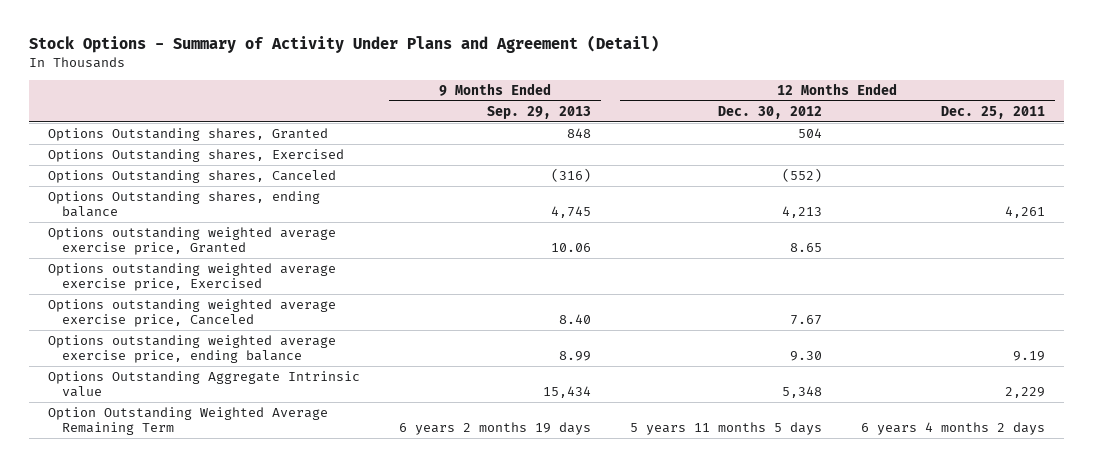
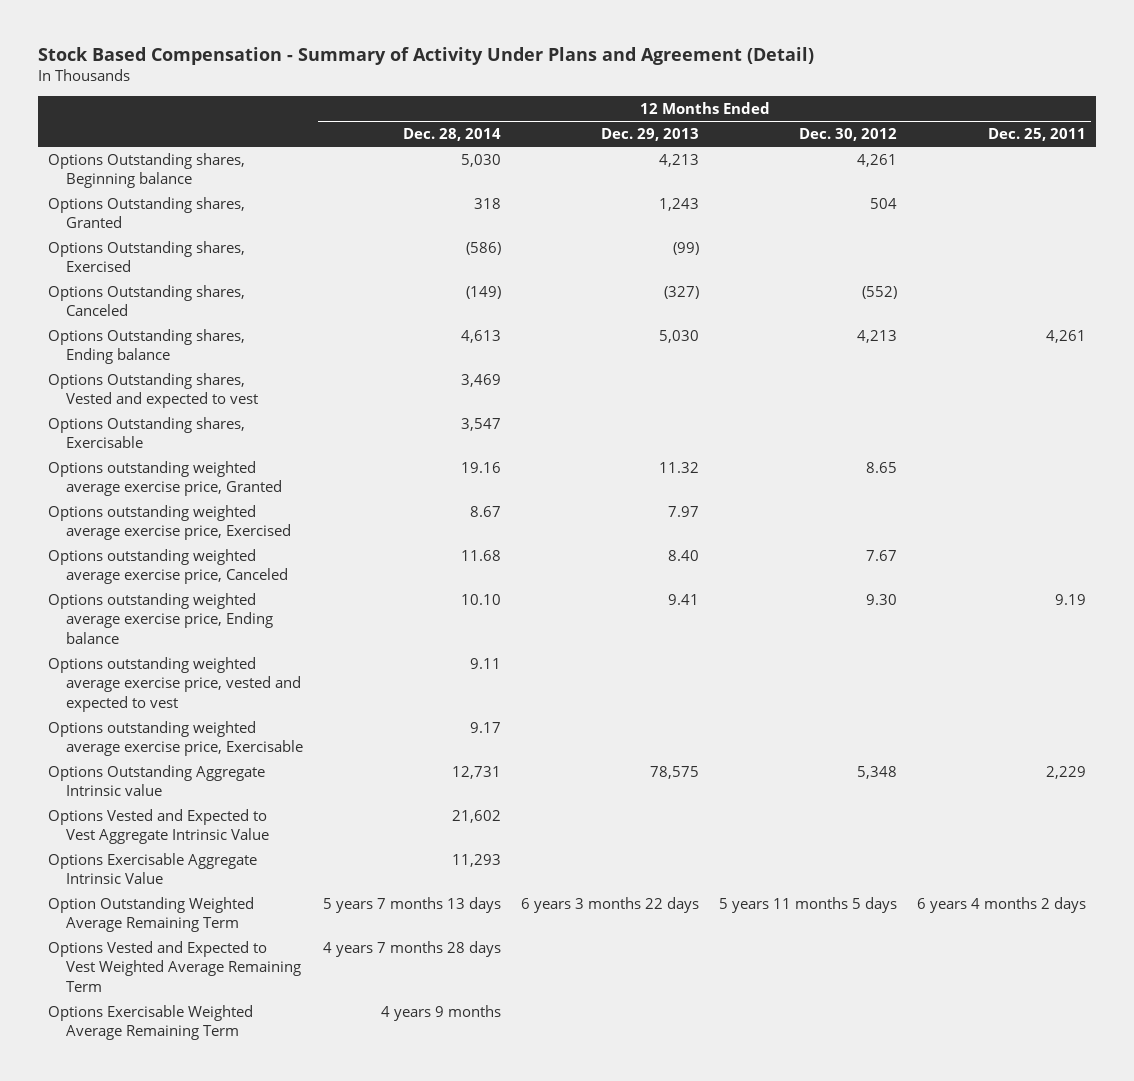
- Stock Options - Summary of Activity Under Plans and Agreement (Detail)
+ Stock Based Compensation - Summary of Activity Under Plans and Agreement (Detail)
- | 9 Months Ended Sep. 29, 2013 | 12 Months Ended Dec. 30, 2012 | 12 Months Ended Dec. 25, 2011
+ | 12 Months Ended Dec. 28, 2014 | 12 Months Ended Dec. 29, 2013 | 12 Months Ended Dec. 30, 2012 | 12 Months Ended Dec. 25, 2011
+ Options Outstanding shares, Beginning balance | 5,030 | 4,213 | 4,261 |
- Options Outstanding shares, ending balance | 4,745 | 4,213 | 4,261
+ Options Outstanding shares, Ending balance | 4,613 | 5,030 | 4,213 | 4,261
+ Options Outstanding shares, Vested and expected to vest | 3,469 | | |
+ Options Outstanding shares, Exercisable | 3,547 | | |
- Options outstanding weighted average exercise price, ending balance | 8.99 | 9.30 | 9.19
+ Options outstanding weighted average exercise price, Ending balance | 10.10 | 9.41 | 9.30 | 9.19
+ Options outstanding weighted average exercise price, vested and expected to vest | 9.11 | | |
+ Options outstanding weighted average exercise price, Exercisable | 9.17 | | |
+ Options Vested and Expected to Vest Aggregate Intrinsic Value | 21,602 | | |
+ Options Exercisable Aggregate Intrinsic Value | 11,293 | | |
+ Options Vested and Expected to Vest Weighted Average Remaining Term | 4 years 7 months 28 days | | |
+ Options Exercisable Weighted Average Remaining Term | 4 years 9 months | | |

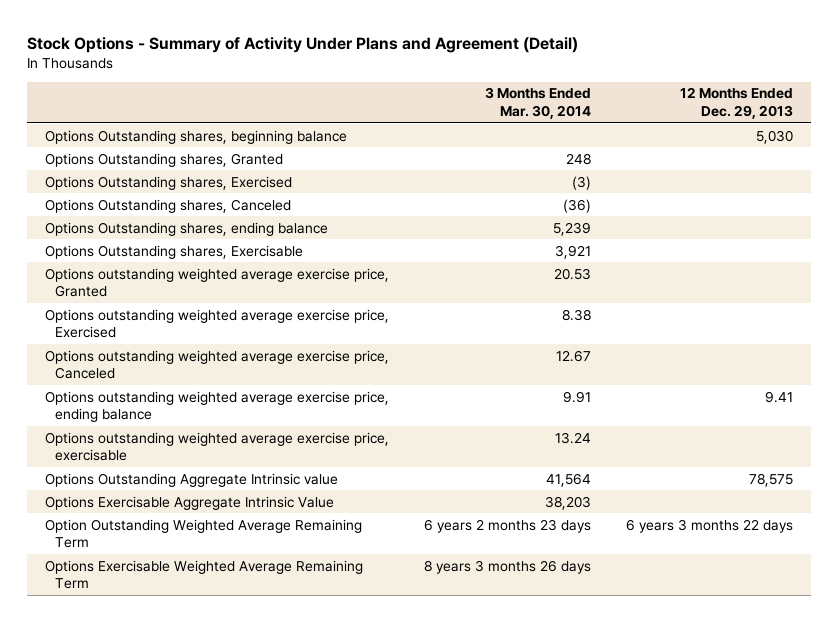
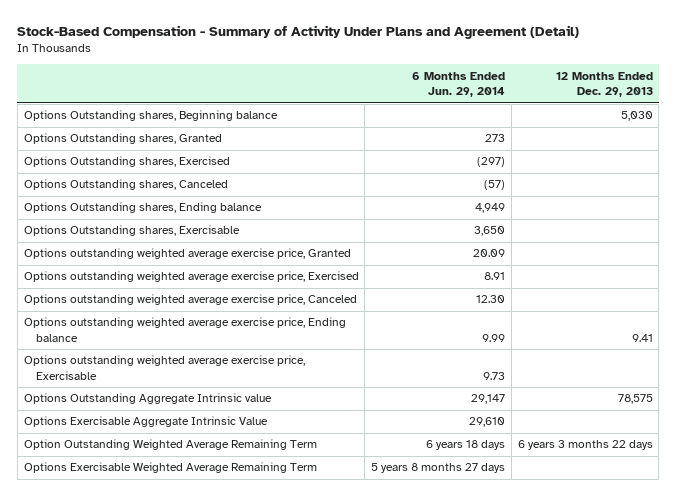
- Stock Options - Summary of Activity Under Plans and Agreement (Detail)
+ Stock-Based Compensation - Summary of Activity Under Plans and Agreement (Detail)
- | 3 Months Ended Mar. 30, 2014 | 12 Months Ended Dec. 29, 2013
+ | 6 Months Ended Jun. 29, 2014 | 12 Months Ended Dec. 29, 2013
- Options Outstanding shares, beginning balance | | 5,030
+ Options Outstanding shares, Beginning balance | | 5,030
- Options Outstanding shares, ending balance | 5,239 |
+ Options Outstanding shares, Ending balance | 4,949 |
- Options outstanding weighted average exercise price, ending balance | 9.91 | 9.41
- Options outstanding weighted average exercise price, exercisable | 13.24 |
+ Options outstanding weighted average exercise price, Ending balance | 9.99 | 9.41
+ Options outstanding weighted average exercise price, Exercisable | 9.73 |

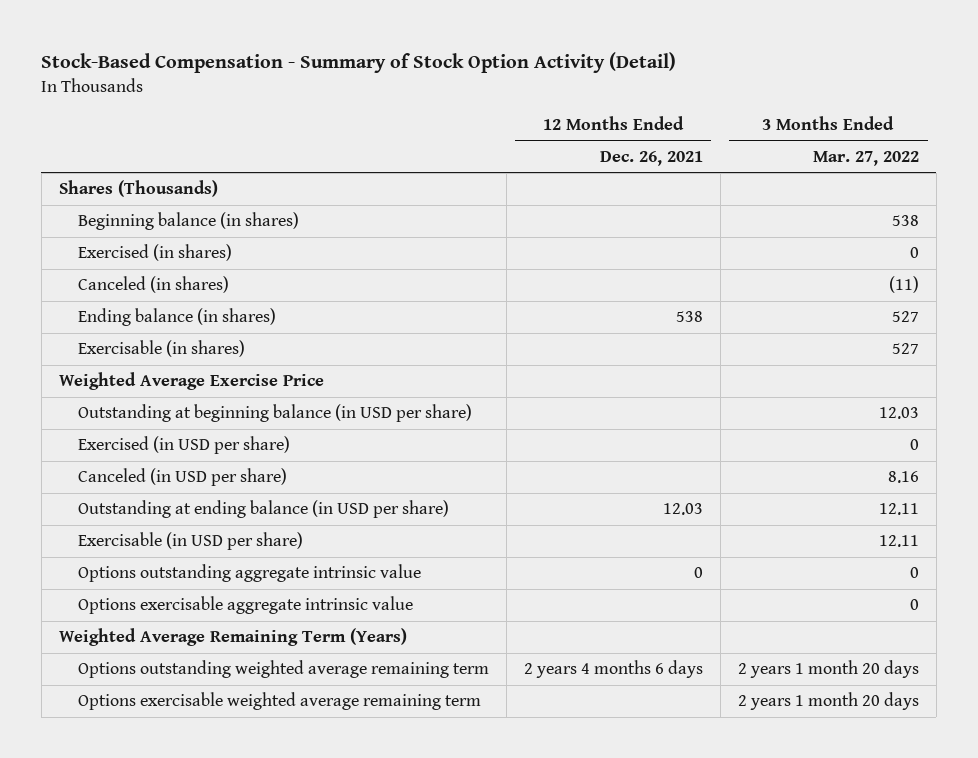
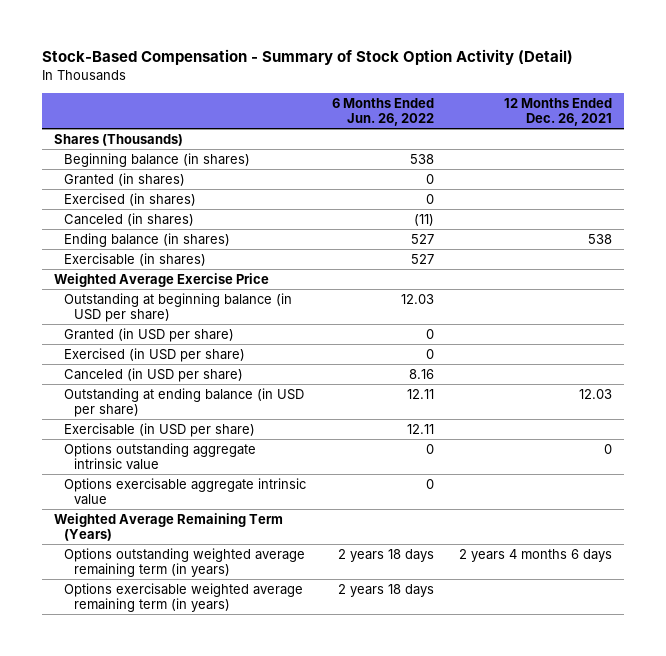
- | 12 Months Ended Dec. 26, 2021 | 3 Months Ended Mar. 27, 2022
+ | 6 Months Ended Jun. 26, 2022 | 12 Months Ended Dec. 26, 2021
+ Granted (in shares) | 0 |
+ Granted (in USD per share) | 0 |
- Options outstanding weighted average remaining term | 2 years 4 months 6 days | 2 years 1 month 20 days
- Options exercisable weighted average remaining term | | 2 years 1 month 20 days
+ Options outstanding weighted average remaining term (in years) | 2 years 18 days | 2 years 4 months 6 days
+ Options exercisable weighted average remaining term (in years) | 2 years 18 days |

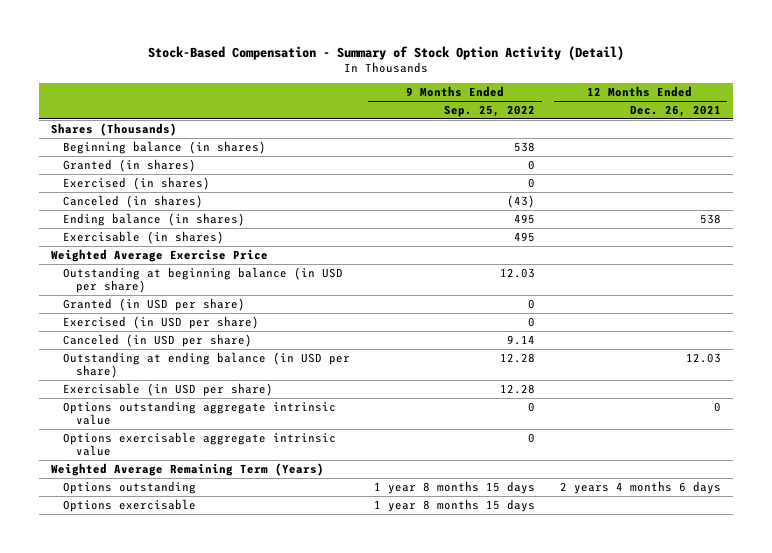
- | 6 Months Ended Jun. 26, 2022 | 12 Months Ended Dec. 26, 2021
+ | 9 Months Ended Sep. 25, 2022 | 12 Months Ended Dec. 26, 2021
- Options outstanding weighted average remaining term (in years) | 2 years 18 days | 2 years 4 months 6 days
- Options exercisable weighted average remaining term (in years) | 2 years 18 days |
+ Options outstanding | 1 year 8 months 15 days | 2 years 4 months 6 days
+ Options exercisable | 1 year 8 months 15 days |

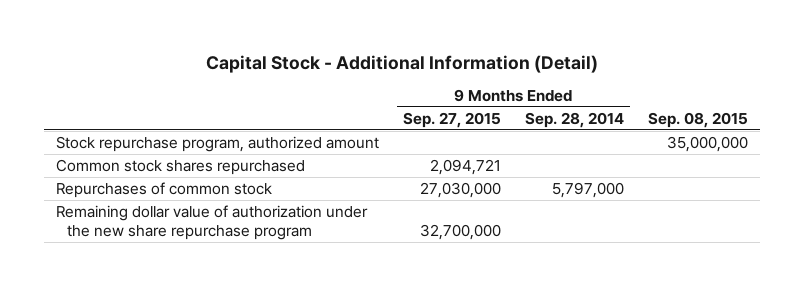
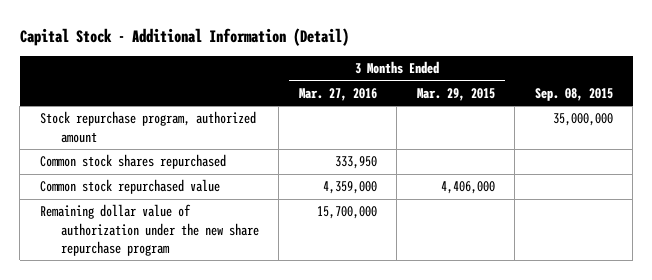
- | 9 Months Ended Sep. 27, 2015 | 9 Months Ended Sep. 28, 2014 | Sep. 08, 2015
+ | 3 Months Ended Mar. 27, 2016 | 3 Months Ended Mar. 29, 2015 | Sep. 08, 2015
- Repurchases of common stock | 27,030,000 | 5,797,000 |
+ Common stock repurchased value | 4,359,000 | 4,406,000 |

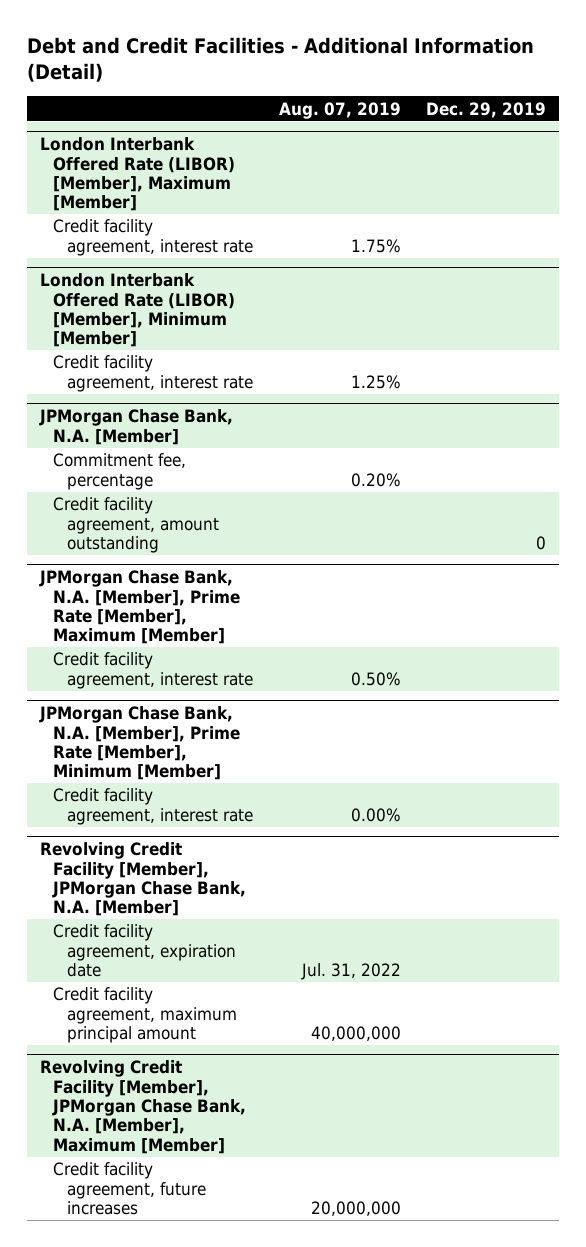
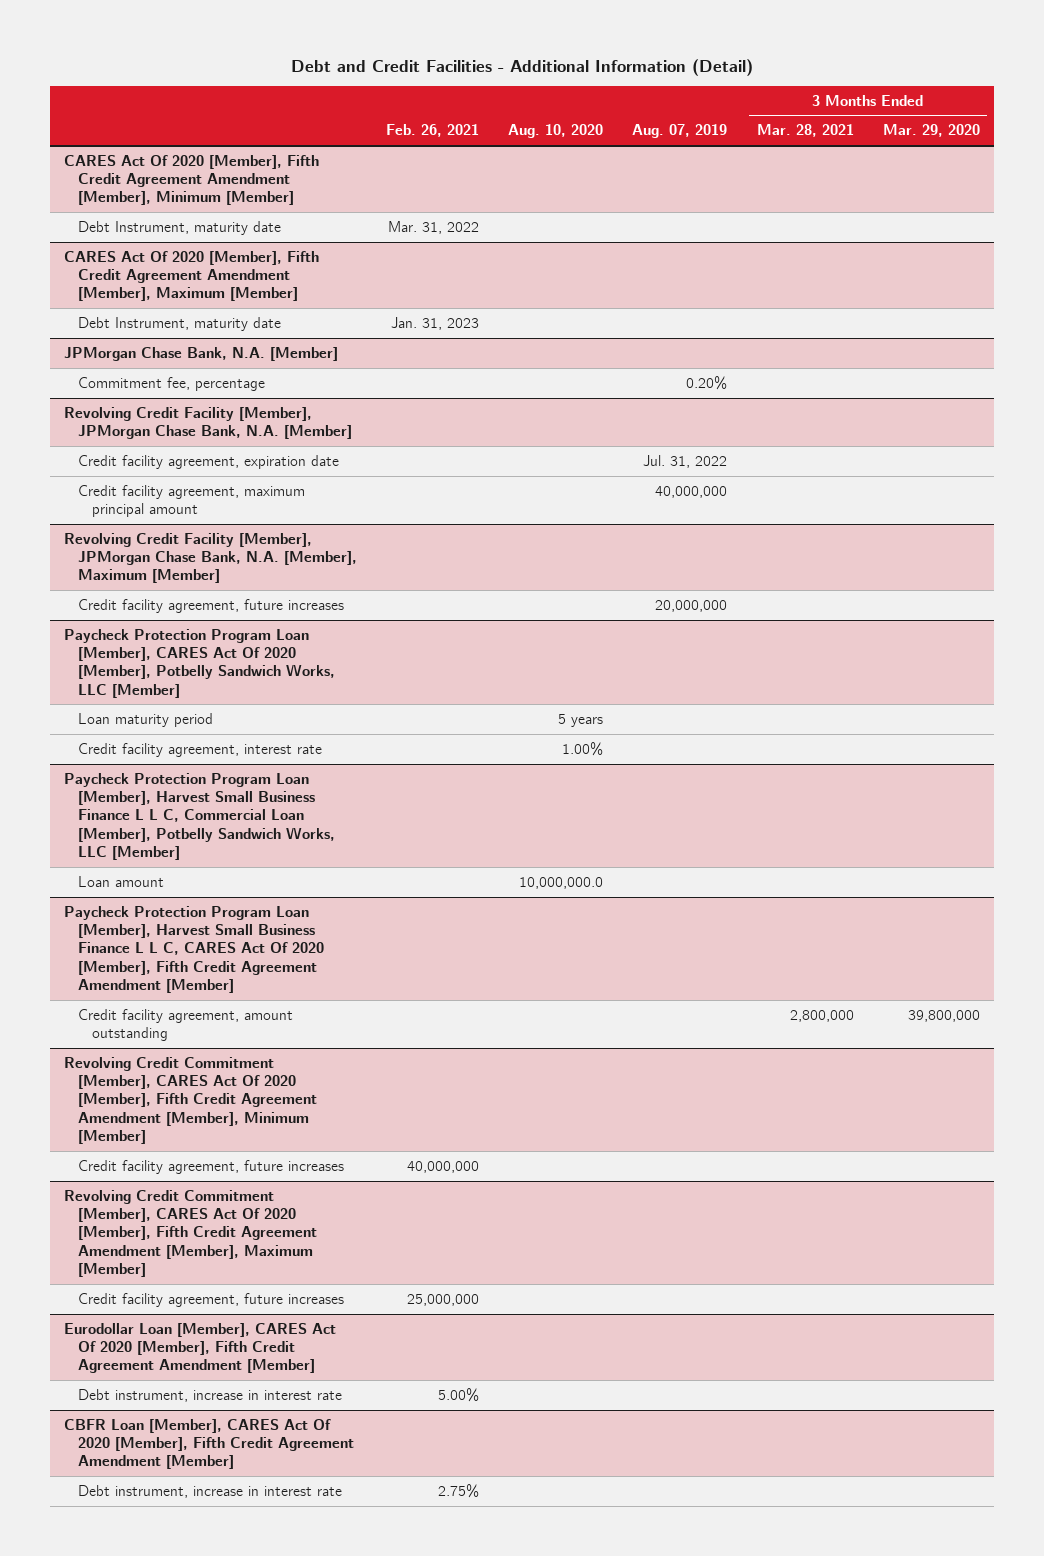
- | Aug. 07, 2019 | Dec. 29, 2019
+ | Feb. 26, 2021 | Aug. 10, 2020 | Aug. 07, 2019 | 3 Months Ended Mar. 28, 2021 | 3 Months Ended Mar. 29, 2020
- London Interbank Offered Rate (LIBOR) [Member], Maximum [Member]
- Credit facility agreement, interest rate | 1.75% |
- London Interbank Offered Rate (LIBOR) [Member], Minimum [Member]
- Credit facility agreement, interest rate | 1.25% |
+ CARES Act Of 2020 [Member], Fifth Credit Agreement Amendment [Member], Minimum [Member]
+ Debt Instrument, maturity date | Mar. 31, 2022 | | | |
+ CARES Act Of 2020 [Member], Fifth Credit Agreement Amendment [Member], Maximum [Member]
+ Debt Instrument, maturity date | Jan. 31, 2023 | | | |
@ JPMorgan Chase Bank, N.A. [Member]
- Credit facility agreement, amount outstanding | | 0
- JPMorgan Chase Bank, N.A. [Member], Prime Rate [Member], Maximum [Member]
- Credit facility agreement, interest rate | 0.50% |
- JPMorgan Chase Bank, N.A. [Member], Prime Rate [Member], Minimum [Member]
- Credit facility agreement, interest rate | 0.00% |
+ Paycheck Protection Program Loan [Member], CARES Act Of 2020 [Member], Potbelly Sandwich Works, LLC [Member]
+ Loan maturity period | | 5 years | | |
+ Credit facility agreement, interest rate | | 1.00% | | |
+ Paycheck Protection Program Loan [Member], Harvest Small Business Finance L L C, Commercial Loan [Member], Potbelly Sandwich Works, LLC [Member]
+ Loan amount | | 10,000,000.0 | | |
+ Paycheck Protection Program Loan [Member], Harvest Small Business Finance L L C, CARES Act Of 2020 [Member], Fifth Credit Agreement Amendment [Member]
+ Credit facility agreement, amount outstanding | | | | 2,800,000 | 39,800,000
+ Revolving Credit Commitment [Member], CARES Act Of 2020 [Member], Fifth Credit Agreement Amendment [Member], Minimum [Member]
+ Credit facility agreement, future increases | 40,000,000 | | | |
+ Revolving Credit Commitment [Member], CARES Act Of 2020 [Member], Fifth Credit Agreement Amendment [Member], Maximum [Member]
+ Credit facility agreement, future increases | 25,000,000 | | | |
+ Eurodollar Loan [Member], CARES Act Of 2020 [Member], Fifth Credit Agreement Amendment [Member]
+ Debt instrument, increase in interest rate | 5.00% | | | |
+ CBFR Loan [Member], CARES Act Of 2020 [Member], Fifth Credit Agreement Amendment [Member]
+ Debt instrument, increase in interest rate | 2.75% | | | |

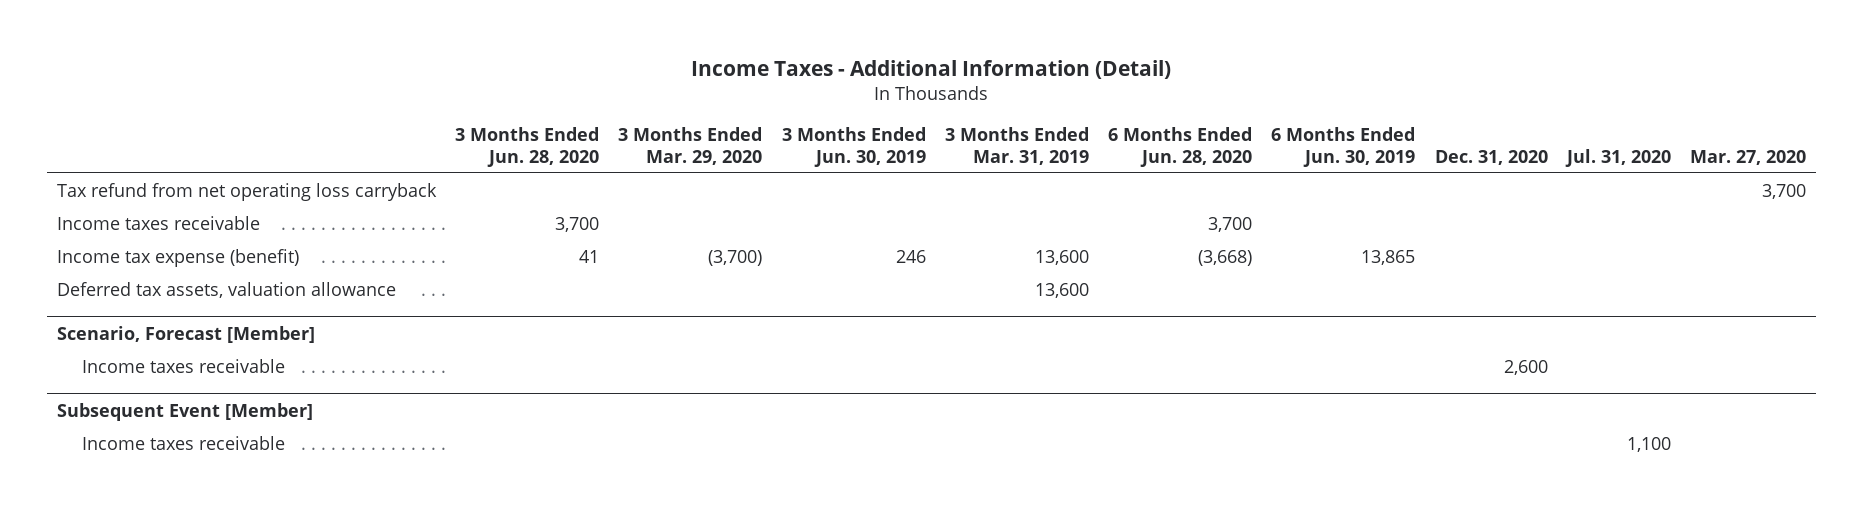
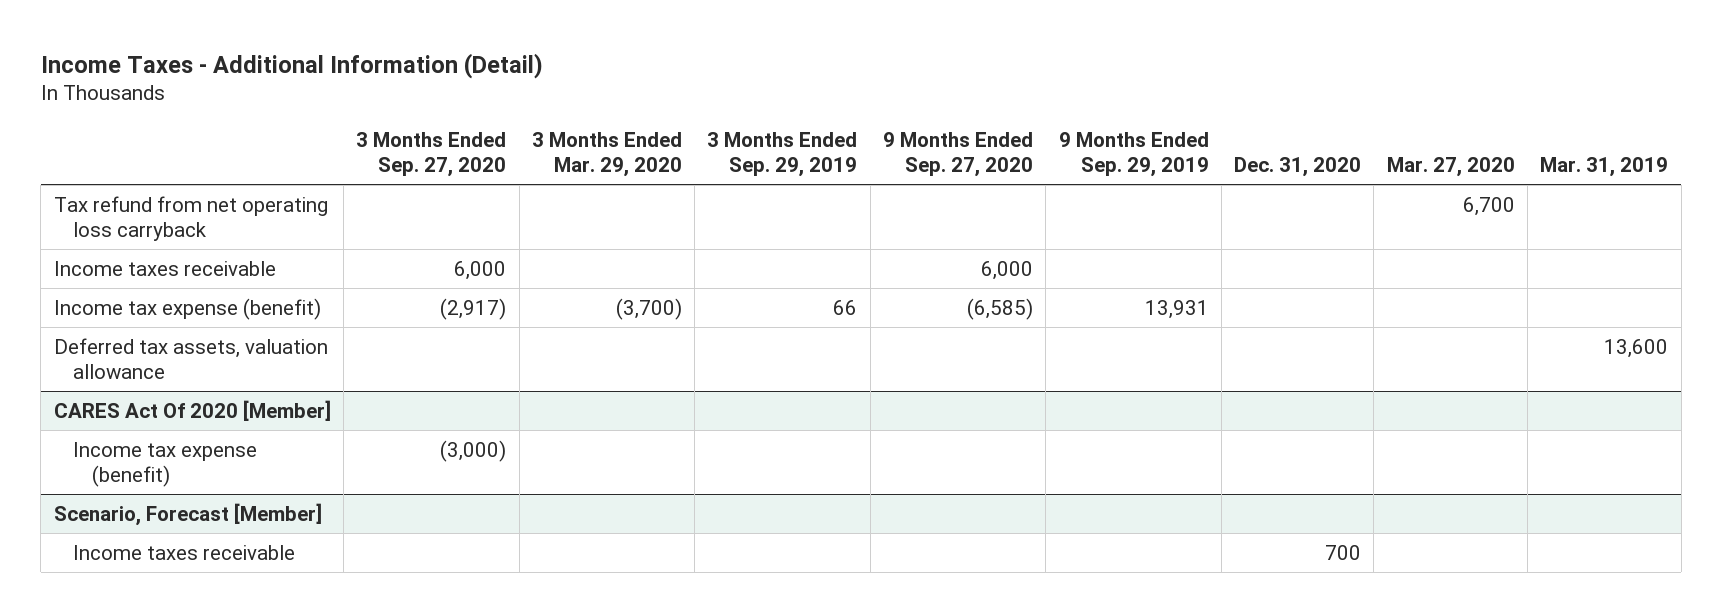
- | 3 Months Ended Jun. 28, 2020 | 3 Months Ended Mar. 29, 2020 | 3 Months Ended Jun. 30, 2019 | 3 Months Ended Mar. 31, 2019 | 6 Months Ended Jun. 28, 2020 | 6 Months Ended Jun. 30, 2019 | Dec. 31, 2020 | Jul. 31, 2020 | Mar. 27, 2020
+ | 3 Months Ended Sep. 27, 2020 | 3 Months Ended Mar. 29, 2020 | 3 Months Ended Sep. 29, 2019 | 9 Months Ended Sep. 27, 2020 | 9 Months Ended Sep. 29, 2019 | Dec. 31, 2020 | Mar. 27, 2020 | Mar. 31, 2019
- Tax refund from net operating loss carryback | | | | | | | | | 3,700
+ Tax refund from net operating loss carryback | | | | | | | 6,700 |
+ CARES Act Of 2020 [Member]
+ Income tax expense (benefit) | (3,000) | | | | | | |
@ Scenario, Forecast [Member]
- Income taxes receivable | | | | | | | 2,600 | |
- Subsequent Event [Member]
- Income taxes receivable | | | | | | | | 1,100 |
@ Scenario, Forecast [Member]
+ Income taxes receivable | | | | | | 700 | |

